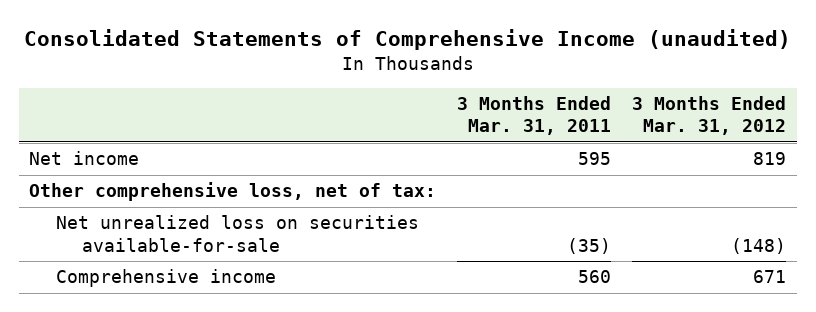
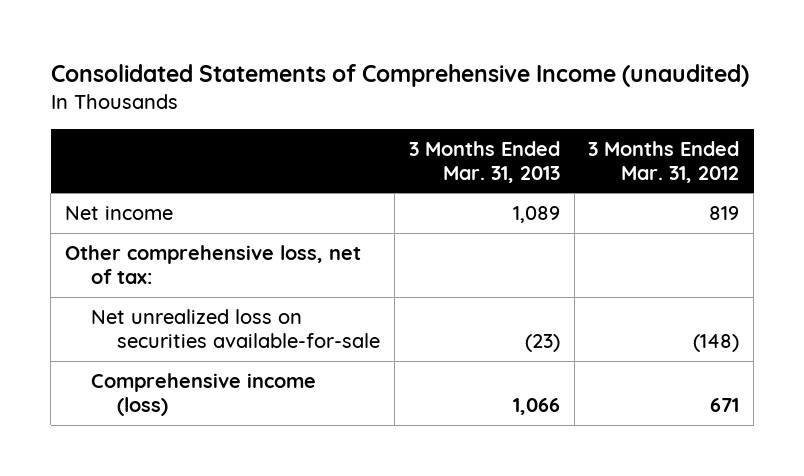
- | 3 Months Ended Mar. 31, 2011 | 3 Months Ended Mar. 31, 2012
+ | 3 Months Ended Mar. 31, 2013 | 3 Months Ended Mar. 31, 2012
- Comprehensive income | 560 | 671
+ Comprehensive income (loss) | 1,066 | 671

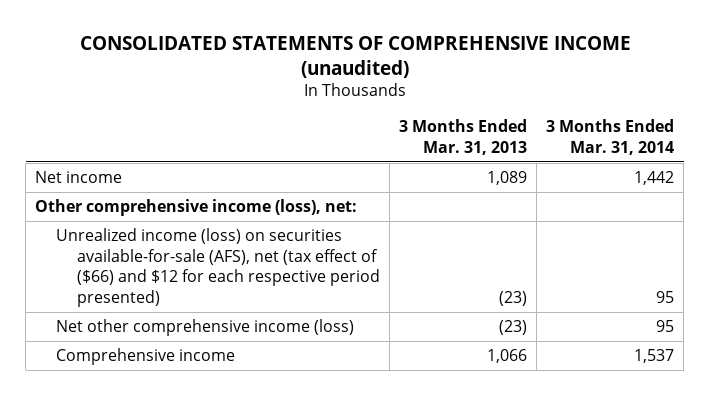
- Consolidated Statements of Comprehensive Income (unaudited)
+ CONSOLIDATED STATEMENTS OF COMPREHENSIVE INCOME (unaudited)
- | 3 Months Ended Mar. 31, 2013 | 3 Months Ended Mar. 31, 2012
+ | 3 Months Ended Mar. 31, 2013 | 3 Months Ended Mar. 31, 2014
- Other comprehensive loss, net of tax:
- Net unrealized loss on securities available-for-sale | (23) | (148)
- Comprehensive income (loss) | 1,066 | 671
+ Other comprehensive income (loss), net:
+ Unrealized income (loss) on securities available-for-sale (AFS), net (tax effect of ($66) and $12 for each respective period presented) | (23) | 95
+ Net other comprehensive income (loss) | (23) | 95
+ Comprehensive income | 1,066 | 1,537

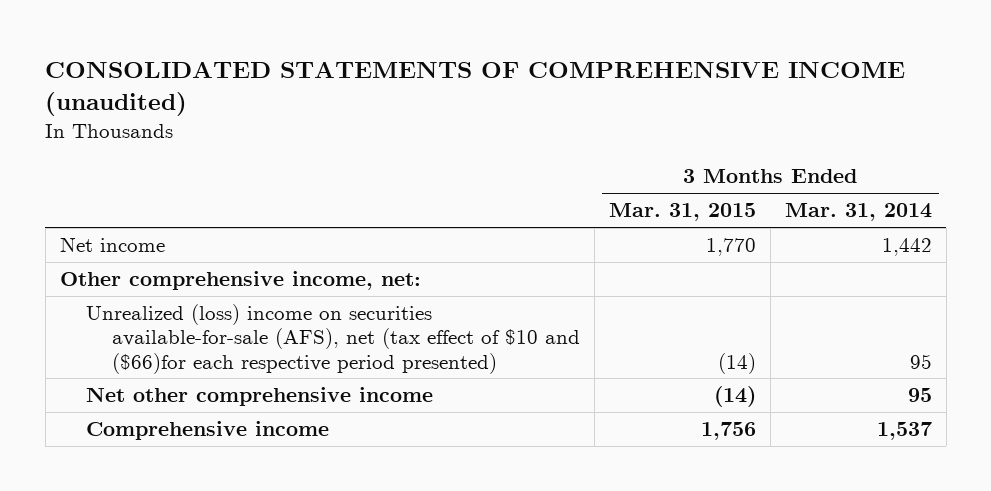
- | 3 Months Ended Mar. 31, 2013 | 3 Months Ended Mar. 31, 2014
+ | 3 Months Ended Mar. 31, 2015 | 3 Months Ended Mar. 31, 2014
- Other comprehensive income (loss), net:
- Unrealized income (loss) on securities available-for-sale (AFS), net (tax effect of ($66) and $12 for each respective period presented) | (23) | 95
- Net other comprehensive income (loss) | (23) | 95
+ Other comprehensive income, net:
+ Unrealized (loss) income on securities available-for-sale (AFS), net (tax effect of $10 and ($66)for each respective period presented) | (14) | 95
+ Net other comprehensive income | (14) | 95

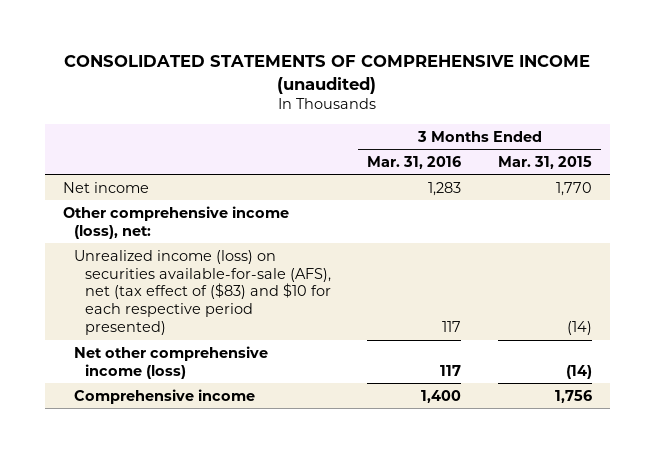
- | 3 Months Ended Mar. 31, 2015 | 3 Months Ended Mar. 31, 2014
+ | 3 Months Ended Mar. 31, 2016 | 3 Months Ended Mar. 31, 2015
- Other comprehensive income, net:
- Unrealized (loss) income on securities available-for-sale (AFS), net (tax effect of $10 and ($66)for each respective period presented) | (14) | 95
- Net other comprehensive income | (14) | 95
+ Other comprehensive income (loss), net:
+ Unrealized income (loss) on securities available-for-sale (AFS), net (tax effect of ($83) and $10 for each respective period presented) | 117 | (14)
+ Net other comprehensive income (loss) | 117 | (14)

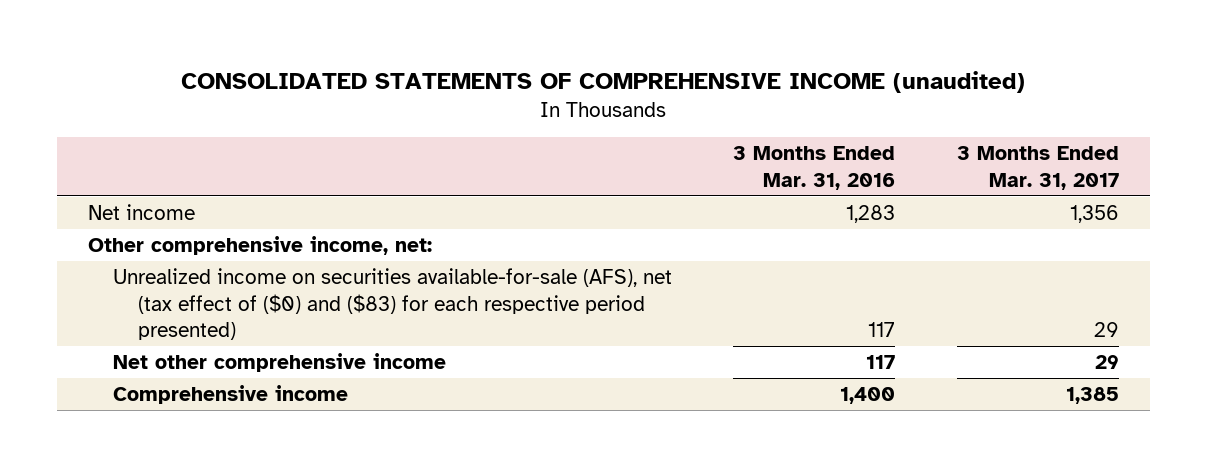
- | 3 Months Ended Mar. 31, 2016 | 3 Months Ended Mar. 31, 2015
+ | 3 Months Ended Mar. 31, 2016 | 3 Months Ended Mar. 31, 2017
- Other comprehensive income (loss), net:
- Unrealized income (loss) on securities available-for-sale (AFS), net (tax effect of ($83) and $10 for each respective period presented) | 117 | (14)
- Net other comprehensive income (loss) | 117 | (14)
+ Other comprehensive income, net:
+ Unrealized income on securities available-for-sale (AFS), net (tax effect of ($0) and ($83) for each respective period presented) | 117 | 29
+ Net other comprehensive income | 117 | 29

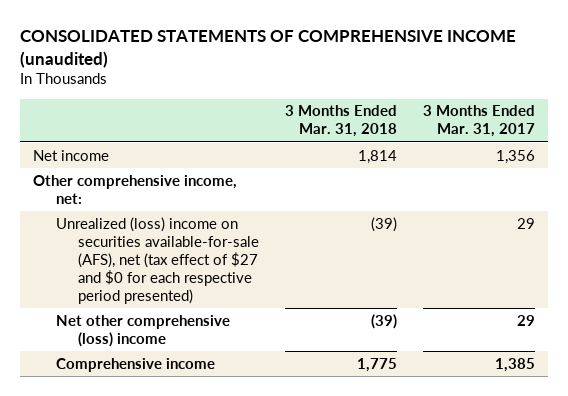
- | 3 Months Ended Mar. 31, 2016 | 3 Months Ended Mar. 31, 2017
+ | 3 Months Ended Mar. 31, 2018 | 3 Months Ended Mar. 31, 2017
- Unrealized income on securities available-for-sale (AFS), net (tax effect of ($0) and ($83) for each respective period presented) | 117 | 29
- Net other comprehensive income | 117 | 29
+ Unrealized (loss) income on securities available-for-sale (AFS), net (tax effect of $27 and $0 for each respective period presented) | (39) | 29
+ Net other comprehensive (loss) income | (39) | 29

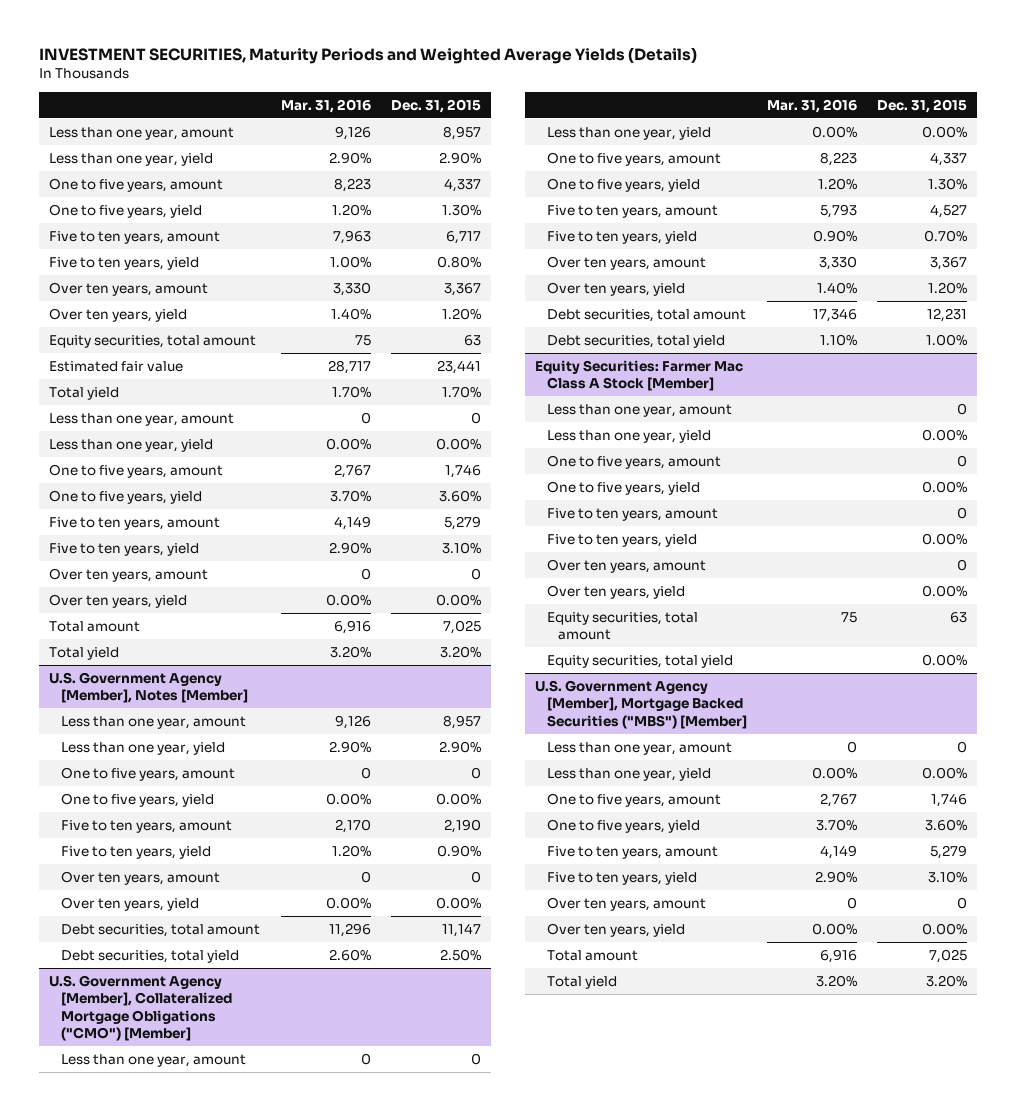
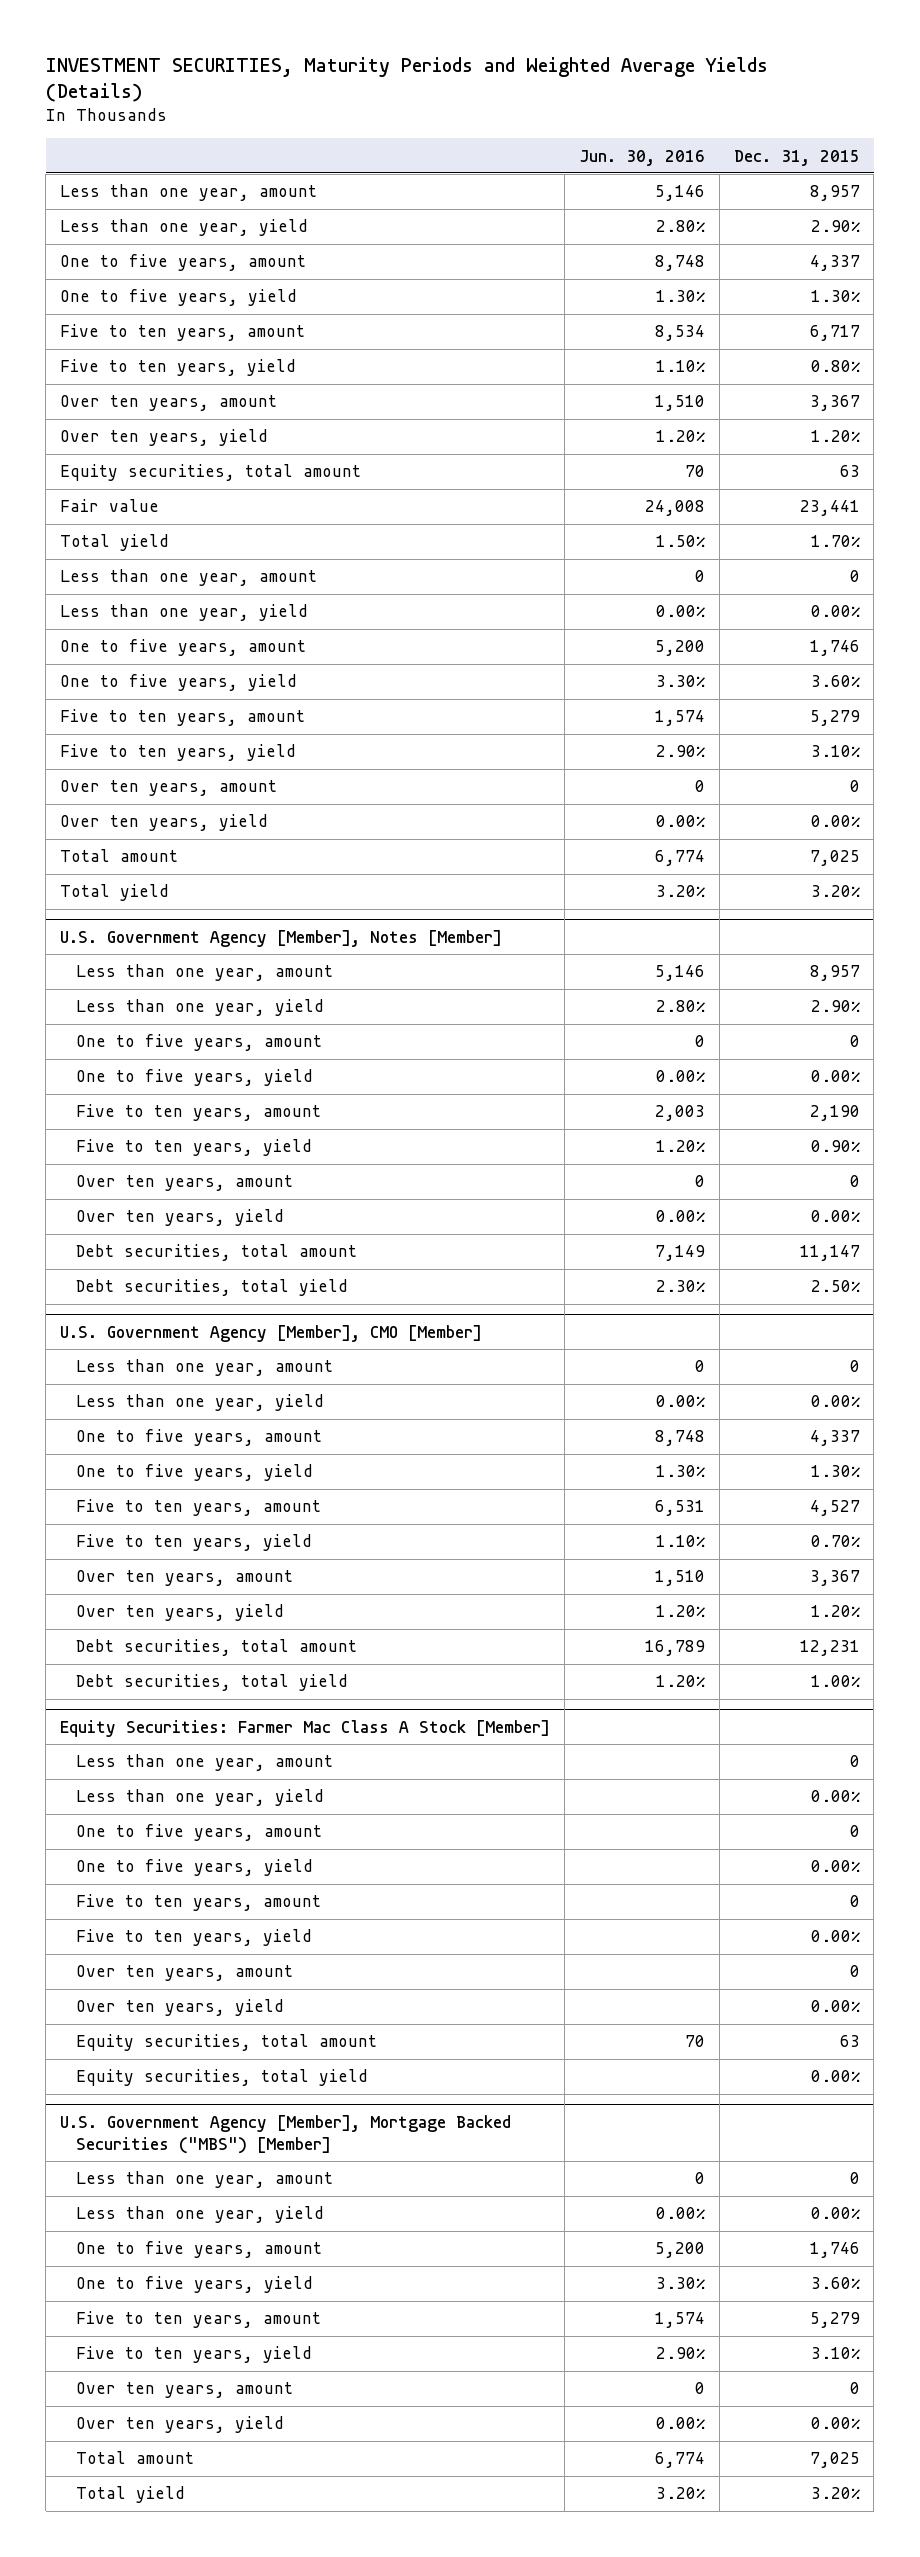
- | Mar. 31, 2016 | Dec. 31, 2015
+ | Jun. 30, 2016 | Dec. 31, 2015
- Estimated fair value | 28,717 | 23,441
+ Fair value | 24,008 | 23,441
- U.S. Government Agency [Member], Collateralized Mortgage Obligations ("CMO") [Member]
+ U.S. Government Agency [Member], CMO [Member]

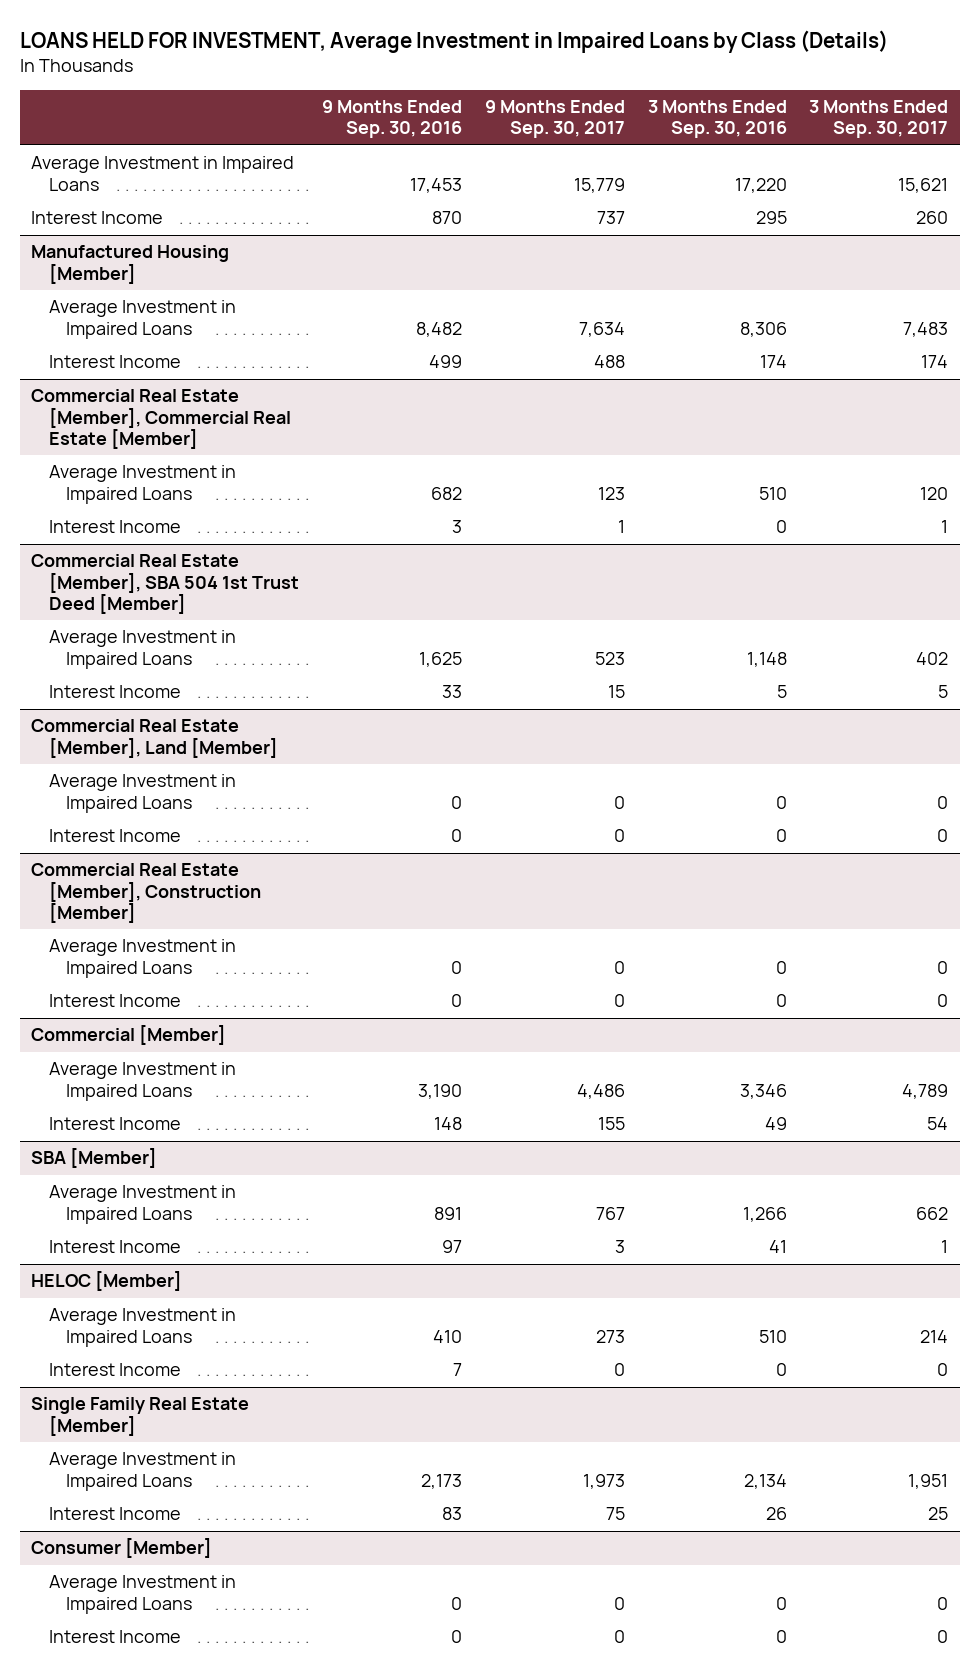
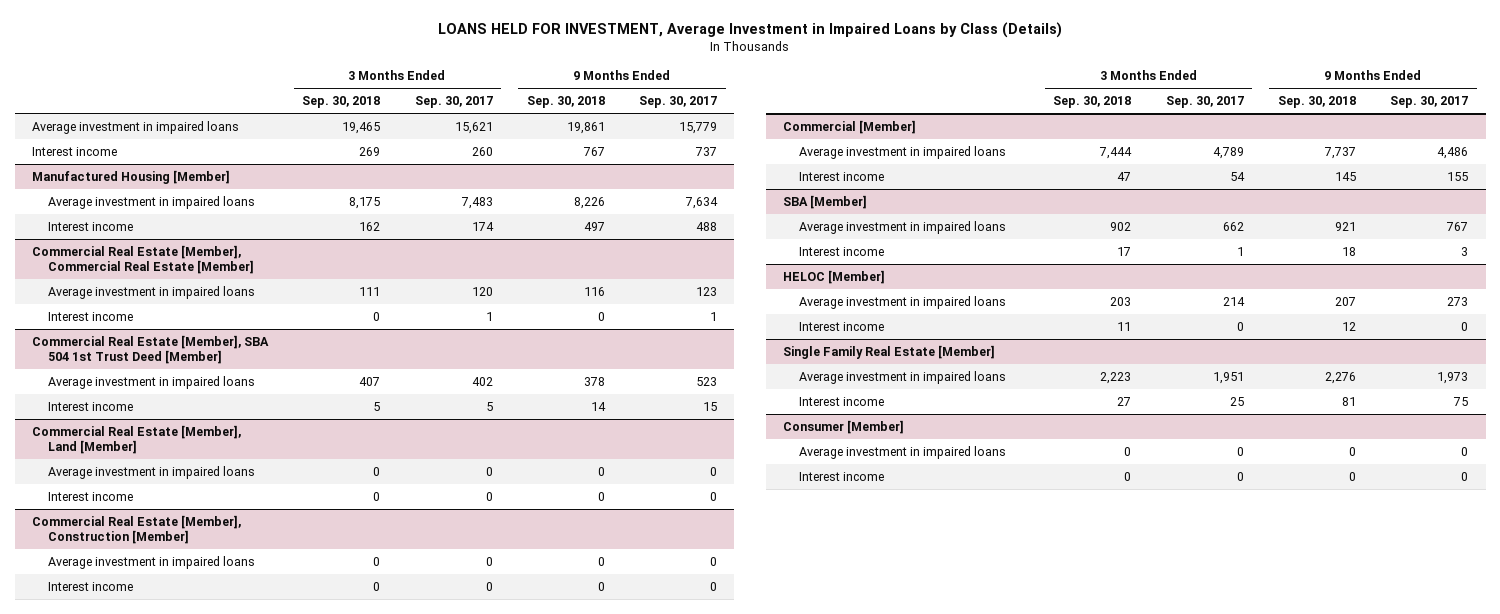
- | 9 Months Ended Sep. 30, 2016 | 9 Months Ended Sep. 30, 2017 | 3 Months Ended Sep. 30, 2016 | 3 Months Ended Sep. 30, 2017
+ | 3 Months Ended Sep. 30, 2018 | 3 Months Ended Sep. 30, 2017 | 9 Months Ended Sep. 30, 2018 | 9 Months Ended Sep. 30, 2017
- Average Investment in Impaired Loans | 17,453 | 15,779 | 17,220 | 15,621
- Interest Income | 870 | 737 | 295 | 260
+ Average investment in impaired loans | 19,465 | 15,621 | 19,861 | 15,779
+ Interest income | 269 | 260 | 767 | 737
@ Manufactured Housing [Member]
- Average Investment in Impaired Loans | 8,482 | 7,634 | 8,306 | 7,483
- Interest Income | 499 | 488 | 174 | 174
+ Average investment in impaired loans | 8,175 | 7,483 | 8,226 | 7,634
+ Interest income | 162 | 174 | 497 | 488
@ Commercial Real Estate [Member], Commercial Real Estate [Member]
- Average Investment in Impaired Loans | 682 | 123 | 510 | 120
- Interest Income | 3 | 1 | 0 | 1
+ Average investment in impaired loans | 111 | 120 | 116 | 123
+ Interest income | 0 | 1 | 0 | 1
@ Commercial Real Estate [Member], SBA 504 1st Trust Deed [Member]
- Average Investment in Impaired Loans | 1,625 | 523 | 1,148 | 402
- Interest Income | 33 | 15 | 5 | 5
+ Average investment in impaired loans | 407 | 402 | 378 | 523
+ Interest income | 5 | 5 | 14 | 15
@ Commercial Real Estate [Member], Land [Member]
- Average Investment in Impaired Loans | 0 | 0 | 0 | 0
- Interest Income | 0 | 0 | 0 | 0
+ Average investment in impaired loans | 0 | 0 | 0 | 0
+ Interest income | 0 | 0 | 0 | 0
@ Commercial Real Estate [Member], Construction [Member]
- Average Investment in Impaired Loans | 0 | 0 | 0 | 0
- Interest Income | 0 | 0 | 0 | 0
+ Average investment in impaired loans | 0 | 0 | 0 | 0
+ Interest income | 0 | 0 | 0 | 0
@ Commercial [Member]
- Average Investment in Impaired Loans | 3,190 | 4,486 | 3,346 | 4,789
- Interest Income | 148 | 155 | 49 | 54
+ Average investment in impaired loans | 7,444 | 4,789 | 7,737 | 4,486
+ Interest income | 47 | 54 | 145 | 155
@ SBA [Member]
- Average Investment in Impaired Loans | 891 | 767 | 1,266 | 662
- Interest Income | 97 | 3 | 41 | 1
+ Average investment in impaired loans | 902 | 662 | 921 | 767
+ Interest income | 17 | 1 | 18 | 3
@ HELOC [Member]
- Average Investment in Impaired Loans | 410 | 273 | 510 | 214
- Interest Income | 7 | 0 | 0 | 0
+ Average investment in impaired loans | 203 | 214 | 207 | 273
+ Interest income | 11 | 0 | 12 | 0
@ Single Family Real Estate [Member]
- Average Investment in Impaired Loans | 2,173 | 1,973 | 2,134 | 1,951
- Interest Income | 83 | 75 | 26 | 25
+ Average investment in impaired loans | 2,223 | 1,951 | 2,276 | 1,973
+ Interest income | 27 | 25 | 81 | 75
@ Consumer [Member]
- Average Investment in Impaired Loans | 0 | 0 | 0 | 0
- Interest Income | 0 | 0 | 0 | 0
+ Average investment in impaired loans | 0 | 0 | 0 | 0
+ Interest income | 0 | 0 | 0 | 0

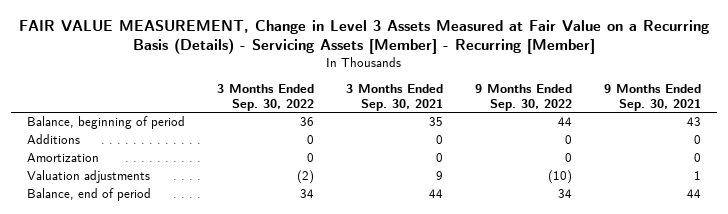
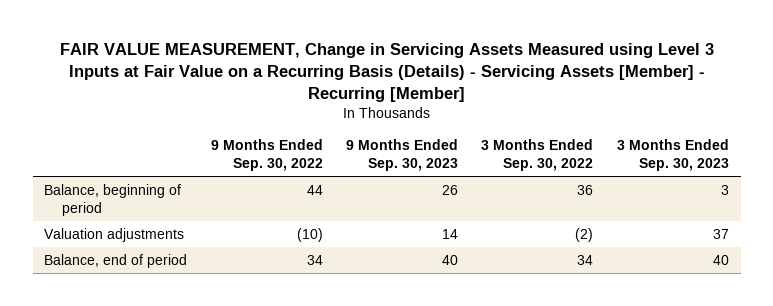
- FAIR VALUE MEASUREMENT, Change in Level 3 Assets Measured at Fair Value on a Recurring Basis (Details) - Servicing Assets [Member] - Recurring [Member]
+ FAIR VALUE MEASUREMENT, Change in Servicing Assets Measured using Level 3 Inputs at Fair Value on a Recurring Basis (Details) - Servicing Assets [Member] - Recurring [Member]
- | 3 Months Ended Sep. 30, 2022 | 3 Months Ended Sep. 30, 2021 | 9 Months Ended Sep. 30, 2022 | 9 Months Ended Sep. 30, 2021
+ | 9 Months Ended Sep. 30, 2022 | 9 Months Ended Sep. 30, 2023 | 3 Months Ended Sep. 30, 2022 | 3 Months Ended Sep. 30, 2023
- Additions | 0 | 0 | 0 | 0
- Amortization | 0 | 0 | 0 | 0

